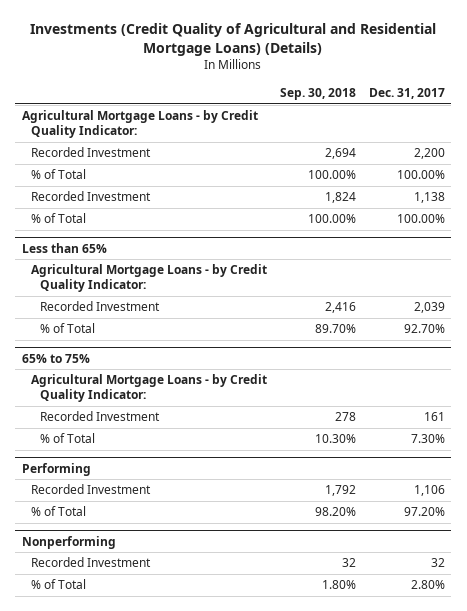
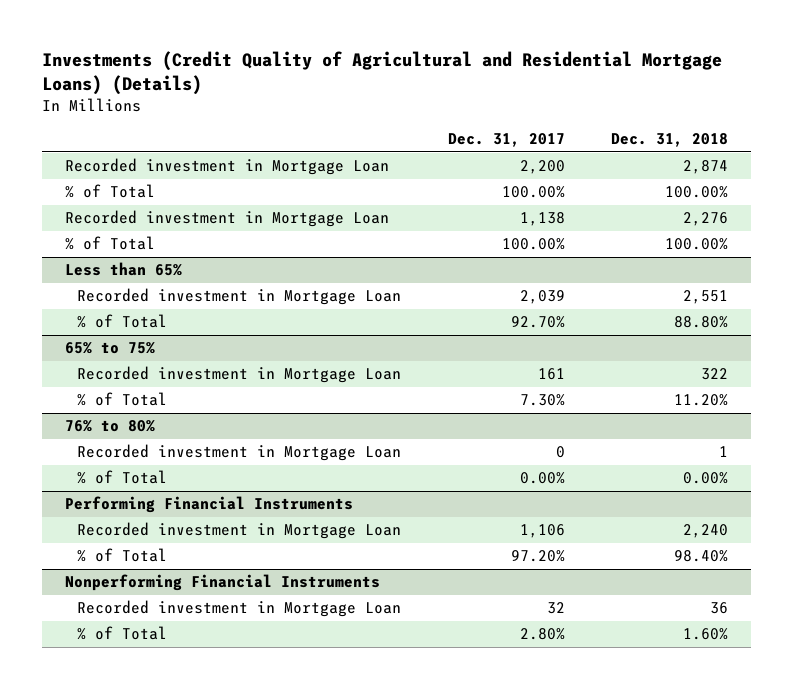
- | Sep. 30, 2018 | Dec. 31, 2017
+ | Dec. 31, 2017 | Dec. 31, 2018
- Agricultural Mortgage Loans - by Credit Quality Indicator:
- Recorded Investment | 2,694 | 2,200
+ Recorded investment in Mortgage Loan | 2,200 | 2,874
- Recorded Investment | 1,824 | 1,138
+ Recorded investment in Mortgage Loan | 1,138 | 2,276
@ Less than 65%
- Agricultural Mortgage Loans - by Credit Quality Indicator:
- Recorded Investment | 2,416 | 2,039
+ Recorded investment in Mortgage Loan | 2,039 | 2,551
@ 65% to 75%
- Agricultural Mortgage Loans - by Credit Quality Indicator:
- Recorded Investment | 278 | 161
+ Recorded investment in Mortgage Loan | 161 | 322
- Performing
- Recorded Investment | 1,792 | 1,106
+ 76% to 80%
+ Recorded investment in Mortgage Loan | 0 | 1
+ % of Total | 0.00% | 0.00%
+ Performing Financial Instruments
+ Recorded investment in Mortgage Loan | 1,106 | 2,240
- Nonperforming
- Recorded Investment | 32 | 32
+ Nonperforming Financial Instruments
+ Recorded investment in Mortgage Loan | 32 | 36

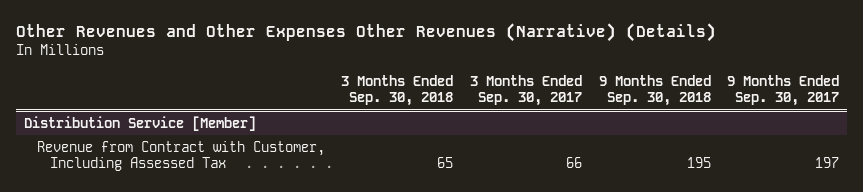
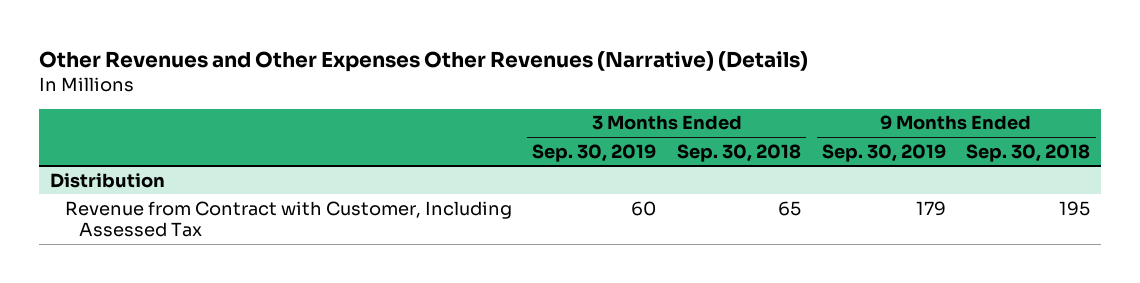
- | 3 Months Ended Sep. 30, 2018 | 3 Months Ended Sep. 30, 2017 | 9 Months Ended Sep. 30, 2018 | 9 Months Ended Sep. 30, 2017
+ | 3 Months Ended Sep. 30, 2019 | 3 Months Ended Sep. 30, 2018 | 9 Months Ended Sep. 30, 2019 | 9 Months Ended Sep. 30, 2018
- Distribution Service [Member]
+ Distribution

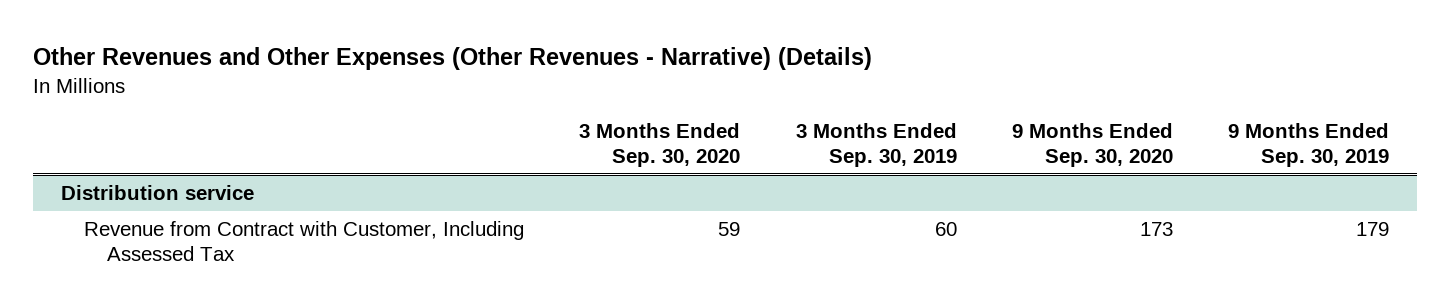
- Other Revenues and Other Expenses Other Revenues (Narrative) (Details)
+ Other Revenues and Other Expenses (Other Revenues - Narrative) (Details)
- | 3 Months Ended Sep. 30, 2019 | 3 Months Ended Sep. 30, 2018 | 9 Months Ended Sep. 30, 2019 | 9 Months Ended Sep. 30, 2018
+ | 3 Months Ended Sep. 30, 2020 | 3 Months Ended Sep. 30, 2019 | 9 Months Ended Sep. 30, 2020 | 9 Months Ended Sep. 30, 2019
- Distribution
+ Distribution service

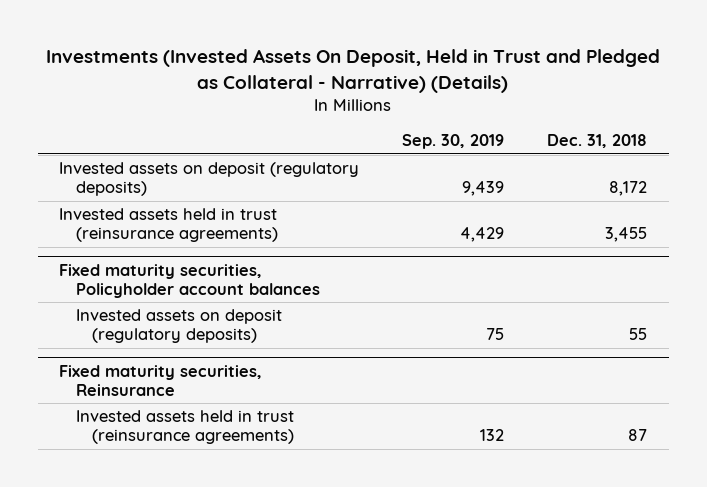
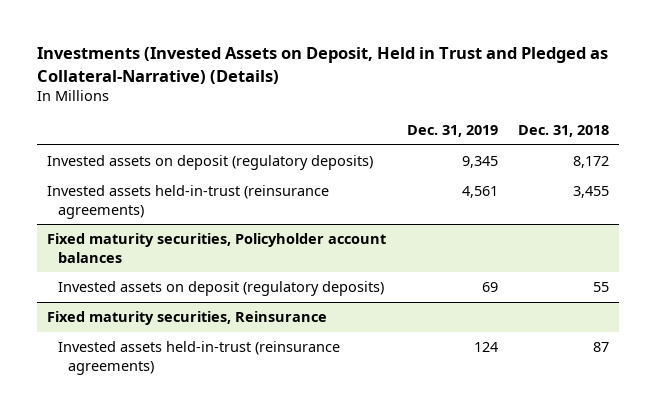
- Investments (Invested Assets On Deposit, Held in Trust and Pledged as Collateral - Narrative) (Details)
+ Investments (Invested Assets on Deposit, Held in Trust and Pledged as Collateral-Narrative) (Details)
- | Sep. 30, 2019 | Dec. 31, 2018
+ | Dec. 31, 2019 | Dec. 31, 2018
- Invested assets held in trust (reinsurance agreements) | 4,429 | 3,455
+ Invested assets held-in-trust (reinsurance agreements) | 4,561 | 3,455
@ Fixed maturity securities, Reinsurance
- Invested assets held in trust (reinsurance agreements) | 132 | 87
+ Invested assets held-in-trust (reinsurance agreements) | 124 | 87

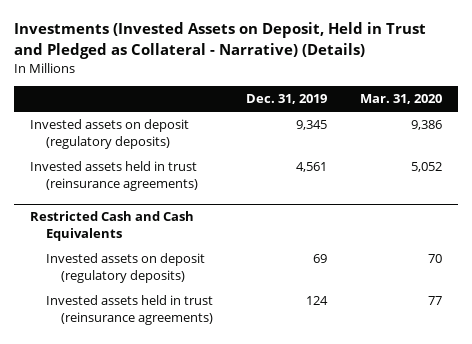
- Investments (Invested Assets on Deposit, Held in Trust and Pledged as Collateral-Narrative) (Details)
+ Investments (Invested Assets on Deposit, Held in Trust and Pledged as Collateral - Narrative) (Details)
- | Dec. 31, 2019 | Dec. 31, 2018
+ | Dec. 31, 2019 | Mar. 31, 2020
- Invested assets held-in-trust (reinsurance agreements) | 4,561 | 3,455
- Fixed maturity securities, Policyholder account balances
+ Invested assets held in trust (reinsurance agreements) | 4,561 | 5,052
+ Restricted Cash and Cash Equivalents
- Fixed maturity securities, Reinsurance
- Invested assets held-in-trust (reinsurance agreements) | 124 | 87
+ Invested assets held in trust (reinsurance agreements) | 124 | 77

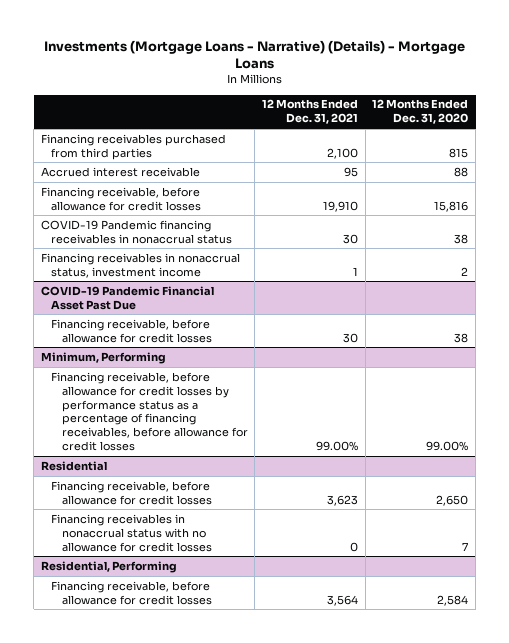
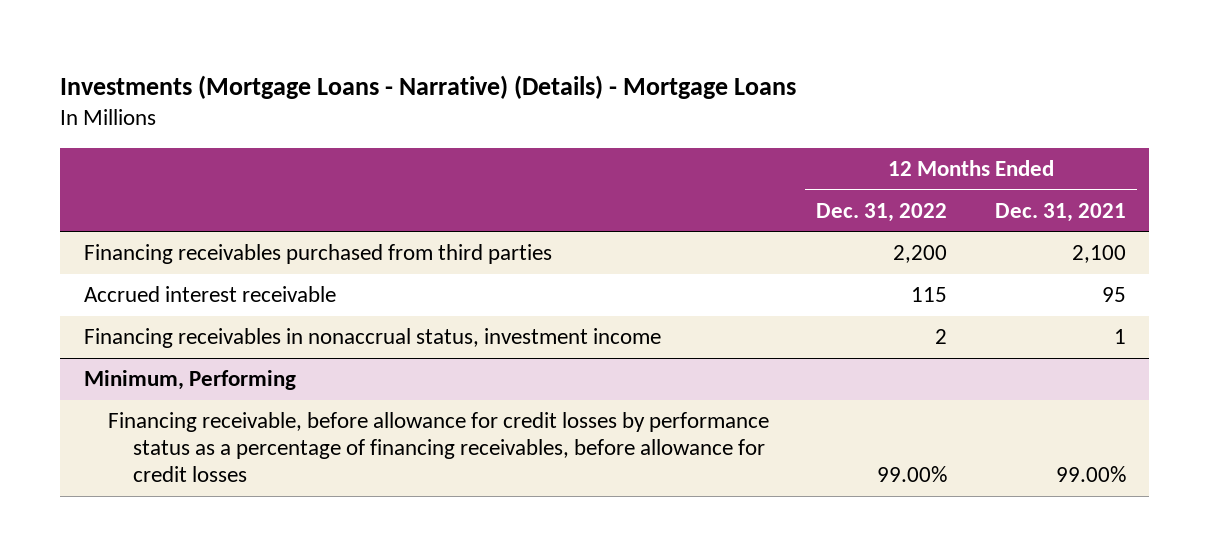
- | 12 Months Ended Dec. 31, 2021 | 12 Months Ended Dec. 31, 2020
+ | 12 Months Ended Dec. 31, 2022 | 12 Months Ended Dec. 31, 2021
- Financing receivable, before allowance for credit losses | 19,910 | 15,816
- COVID-19 Pandemic financing receivables in nonaccrual status | 30 | 38
- COVID-19 Pandemic Financial Asset Past Due
- Financing receivable, before allowance for credit losses | 30 | 38
- Residential
- Financing receivable, before allowance for credit losses | 3,623 | 2,650
- Financing receivables in nonaccrual status with no allowance for credit losses | 0 | 7
- Residential, Performing
- Financing receivable, before allowance for credit losses | 3,564 | 2,584

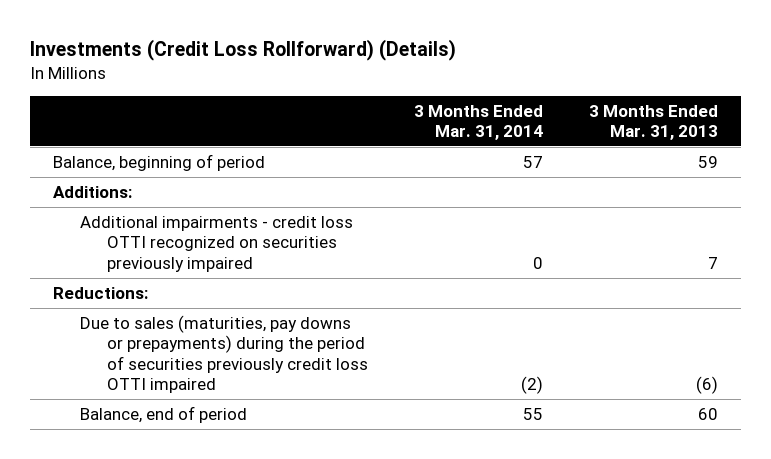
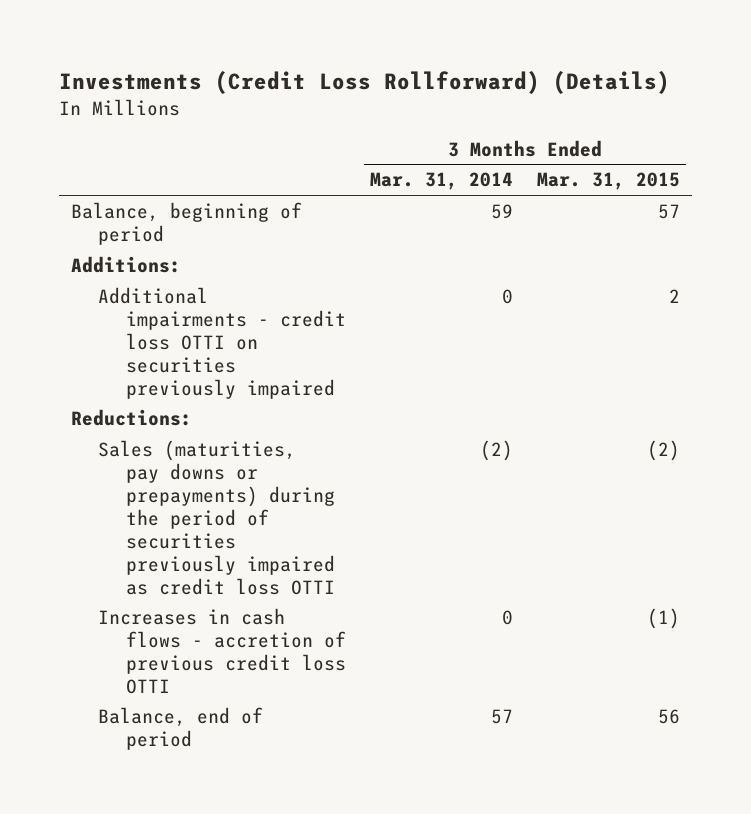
- | 3 Months Ended Mar. 31, 2014 | 3 Months Ended Mar. 31, 2013
+ | 3 Months Ended Mar. 31, 2014 | 3 Months Ended Mar. 31, 2015
- Balance, beginning of period | 57 | 59
+ Balance, beginning of period | 59 | 57
- Additional impairments - credit loss OTTI recognized on securities previously impaired | 0 | 7
+ Additional impairments - credit loss OTTI on securities previously impaired | 0 | 2
- Due to sales (maturities, pay downs or prepayments) during the period of securities previously credit loss OTTI impaired | (2) | (6)
- Balance, end of period | 55 | 60
+ Sales (maturities, pay downs or prepayments) during the period of securities previously impaired as credit loss OTTI | (2) | (2)
+ Increases in cash flows - accretion of previous credit loss OTTI | 0 | (1)
+ Balance, end of period | 57 | 56

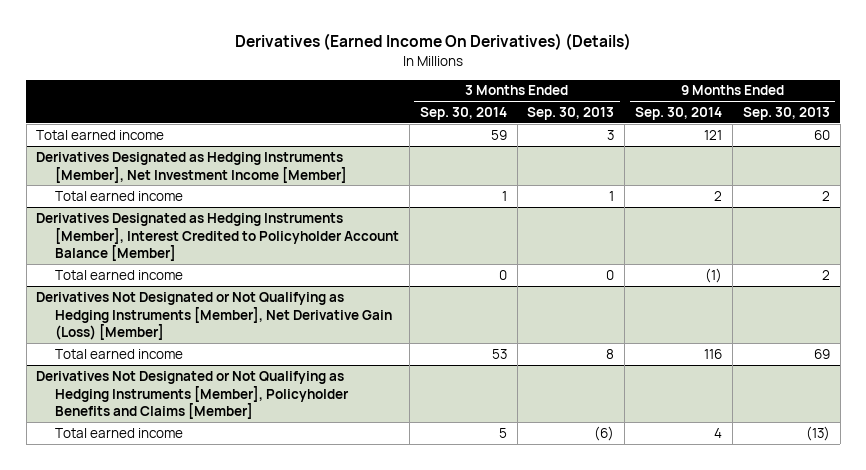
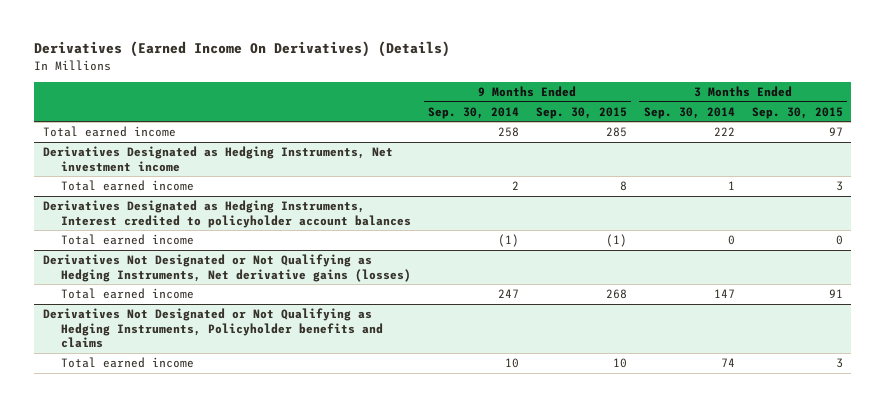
- | 3 Months Ended Sep. 30, 2014 | 3 Months Ended Sep. 30, 2013 | 9 Months Ended Sep. 30, 2014 | 9 Months Ended Sep. 30, 2013
+ | 9 Months Ended Sep. 30, 2014 | 9 Months Ended Sep. 30, 2015 | 3 Months Ended Sep. 30, 2014 | 3 Months Ended Sep. 30, 2015
- Total earned income | 59 | 3 | 121 | 60
- Derivatives Designated as Hedging Instruments [Member], Net Investment Income [Member]
+ Total earned income | 258 | 285 | 222 | 97
+ Derivatives Designated as Hedging Instruments, Net investment income
- Derivatives Designated as Hedging Instruments [Member], Interest Credited to Policyholder Account Balance [Member]
+ Derivatives Designated as Hedging Instruments, Interest credited to policyholder account balances
- Derivatives Not Designated or Not Qualifying as Hedging Instruments [Member], Net Derivative Gain (Loss) [Member]
- Total earned income | 53 | 8 | 116 | 69
- Derivatives Not Designated or Not Qualifying as Hedging Instruments [Member], Policyholder Benefits and Claims [Member]
- Total earned income | 5 | (6) | 4 | (13)
+ Derivatives Not Designated or Not Qualifying as Hedging Instruments, Net derivative gains (losses)
+ Total earned income | 247 | 268 | 147 | 91
+ Derivatives Not Designated or Not Qualifying as Hedging Instruments, Policyholder benefits and claims
+ Total earned income | 10 | 10 | 74 | 3

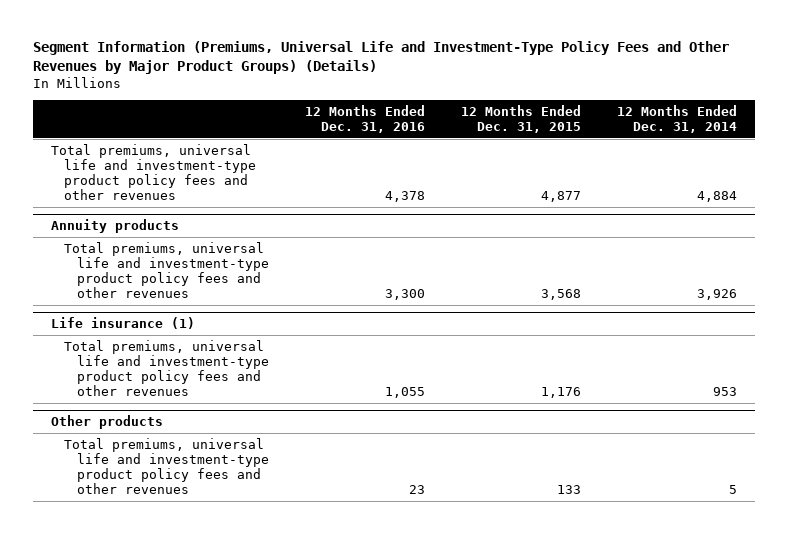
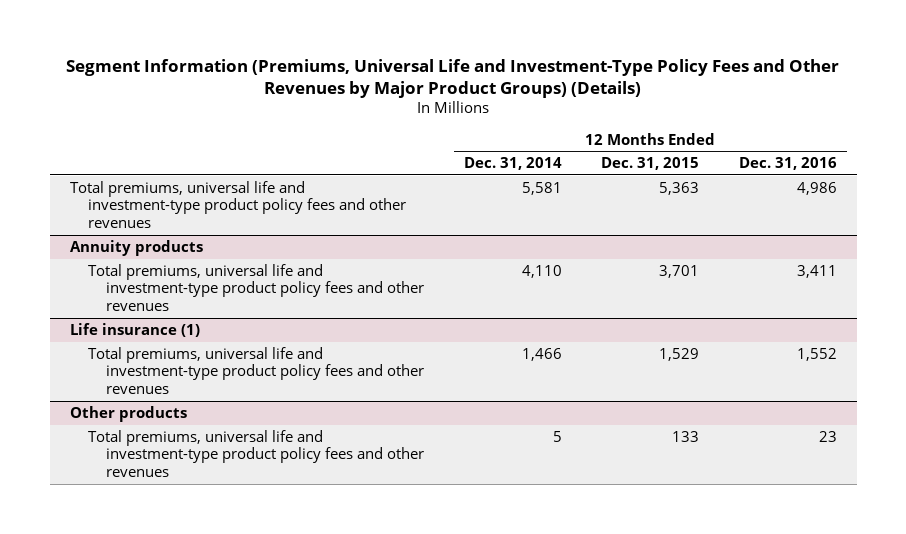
- | 12 Months Ended Dec. 31, 2016 | 12 Months Ended Dec. 31, 2015 | 12 Months Ended Dec. 31, 2014
+ | 12 Months Ended Dec. 31, 2014 | 12 Months Ended Dec. 31, 2015 | 12 Months Ended Dec. 31, 2016
- Total premiums, universal life and investment-type product policy fees and other revenues | 4,378 | 4,877 | 4,884
+ Total premiums, universal life and investment-type product policy fees and other revenues | 5,581 | 5,363 | 4,986
@ Annuity products
- Total premiums, universal life and investment-type product policy fees and other revenues | 3,300 | 3,568 | 3,926
+ Total premiums, universal life and investment-type product policy fees and other revenues | 4,110 | 3,701 | 3,411
@ Life insurance (1)
- Total premiums, universal life and investment-type product policy fees and other revenues | 1,055 | 1,176 | 953
+ Total premiums, universal life and investment-type product policy fees and other revenues | 1,466 | 1,529 | 1,552

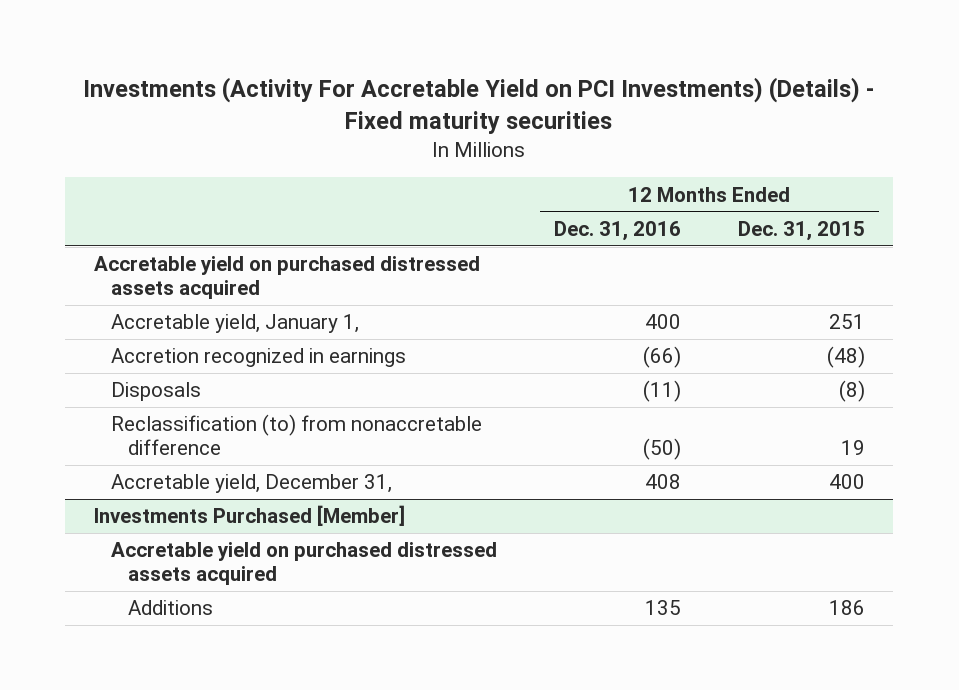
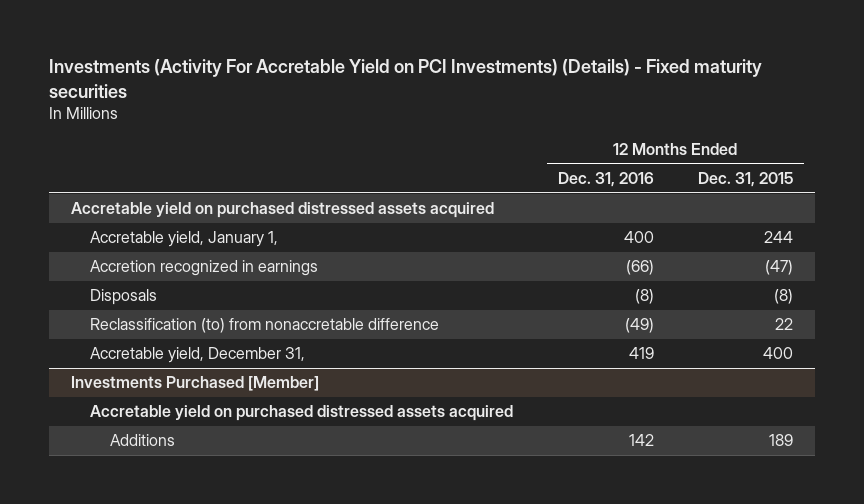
- Accretable yield, January 1, | 400 | 251
- Accretion recognized in earnings | (66) | (48)
- Disposals | (11) | (8)
- Reclassification (to) from nonaccretable difference | (50) | 19
- Accretable yield, December 31, | 408 | 400
+ Accretable yield, January 1, | 400 | 244
+ Accretion recognized in earnings | (66) | (47)
+ Disposals | (8) | (8)
+ Reclassification (to) from nonaccretable difference | (49) | 22
+ Accretable yield, December 31, | 419 | 400
@ Investments Purchased [Member]
- Additions | 135 | 186
+ Additions | 142 | 189

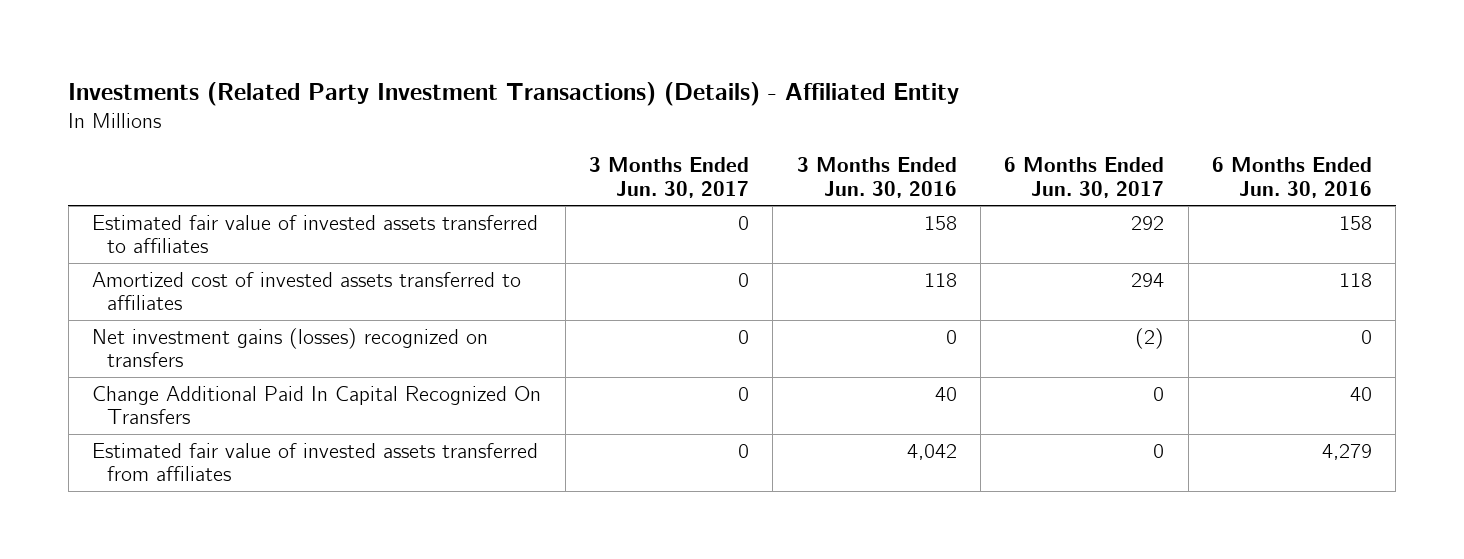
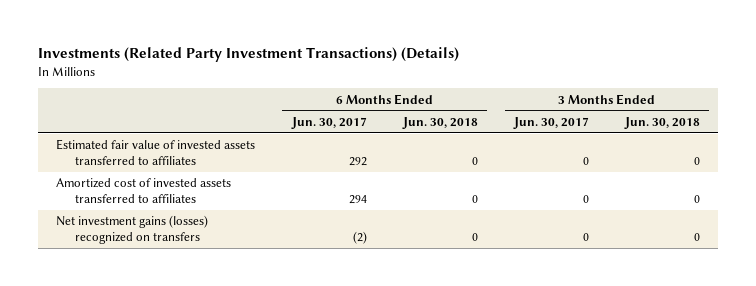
- Investments (Related Party Investment Transactions) (Details) - Affiliated Entity
+ Investments (Related Party Investment Transactions) (Details)
- | 3 Months Ended Jun. 30, 2017 | 3 Months Ended Jun. 30, 2016 | 6 Months Ended Jun. 30, 2017 | 6 Months Ended Jun. 30, 2016
+ | 6 Months Ended Jun. 30, 2017 | 6 Months Ended Jun. 30, 2018 | 3 Months Ended Jun. 30, 2017 | 3 Months Ended Jun. 30, 2018
- Change Additional Paid In Capital Recognized On Transfers | 0 | 40 | 0 | 40
- Estimated fair value of invested assets transferred from affiliates | 0 | 4,042 | 0 | 4,279

